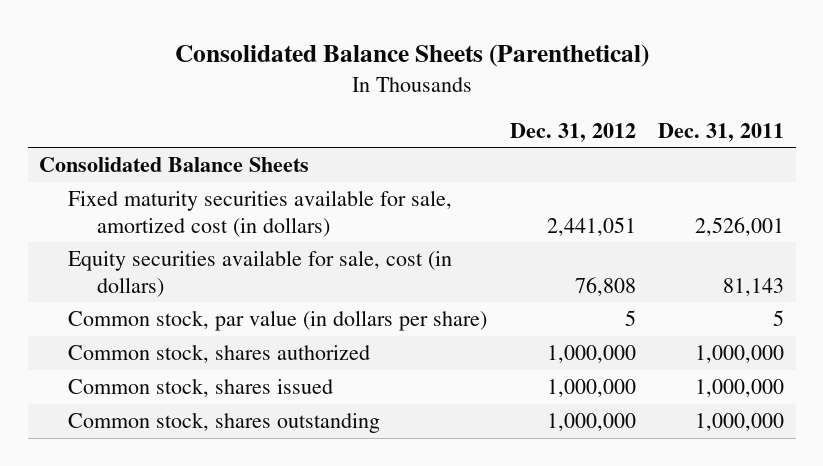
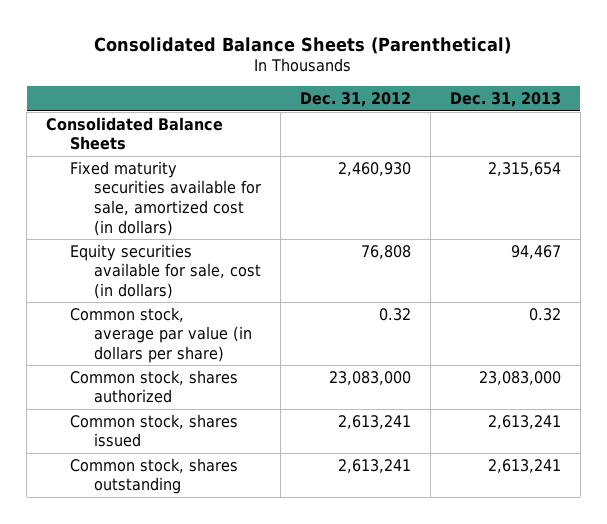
- | Dec. 31, 2012 | Dec. 31, 2011
+ | Dec. 31, 2012 | Dec. 31, 2013
- Fixed maturity securities available for sale, amortized cost (in dollars) | 2,441,051 | 2,526,001
+ Fixed maturity securities available for sale, amortized cost (in dollars) | 2,460,930 | 2,315,654
- Common stock, par value (in dollars per share) | 5 | 5
- Common stock, shares authorized | 1,000,000 | 1,000,000
- Common stock, shares issued | 1,000,000 | 1,000,000
- Common stock, shares outstanding | 1,000,000 | 1,000,000
+ Common stock, average par value (in dollars per share) | 0.32 | 0.32
+ Common stock, shares authorized | 23,083,000 | 23,083,000
+ Common stock, shares issued | 2,613,241 | 2,613,241
+ Common stock, shares outstanding | 2,613,241 | 2,613,241

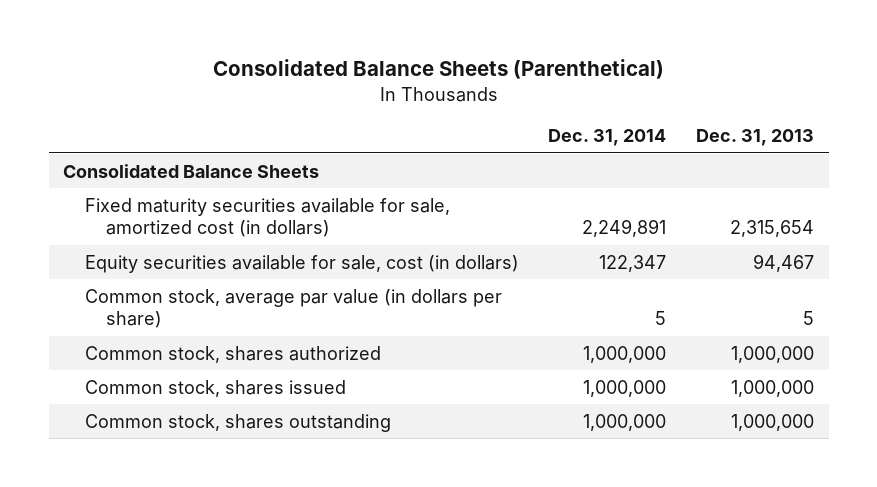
- | Dec. 31, 2012 | Dec. 31, 2013
+ | Dec. 31, 2014 | Dec. 31, 2013
- Common stock, average par value (in dollars per share) | 0.32 | 0.32
- Common stock, shares authorized | 23,083,000 | 23,083,000
- Common stock, shares issued | 2,613,241 | 2,613,241
- Common stock, shares outstanding | 2,613,241 | 2,613,241
+ Common stock, average par value (in dollars per share) | 5 | 5
+ Common stock, shares authorized | 1,000,000 | 1,000,000
+ Common stock, shares issued | 1,000,000 | 1,000,000
+ Common stock, shares outstanding | 1,000,000 | 1,000,000

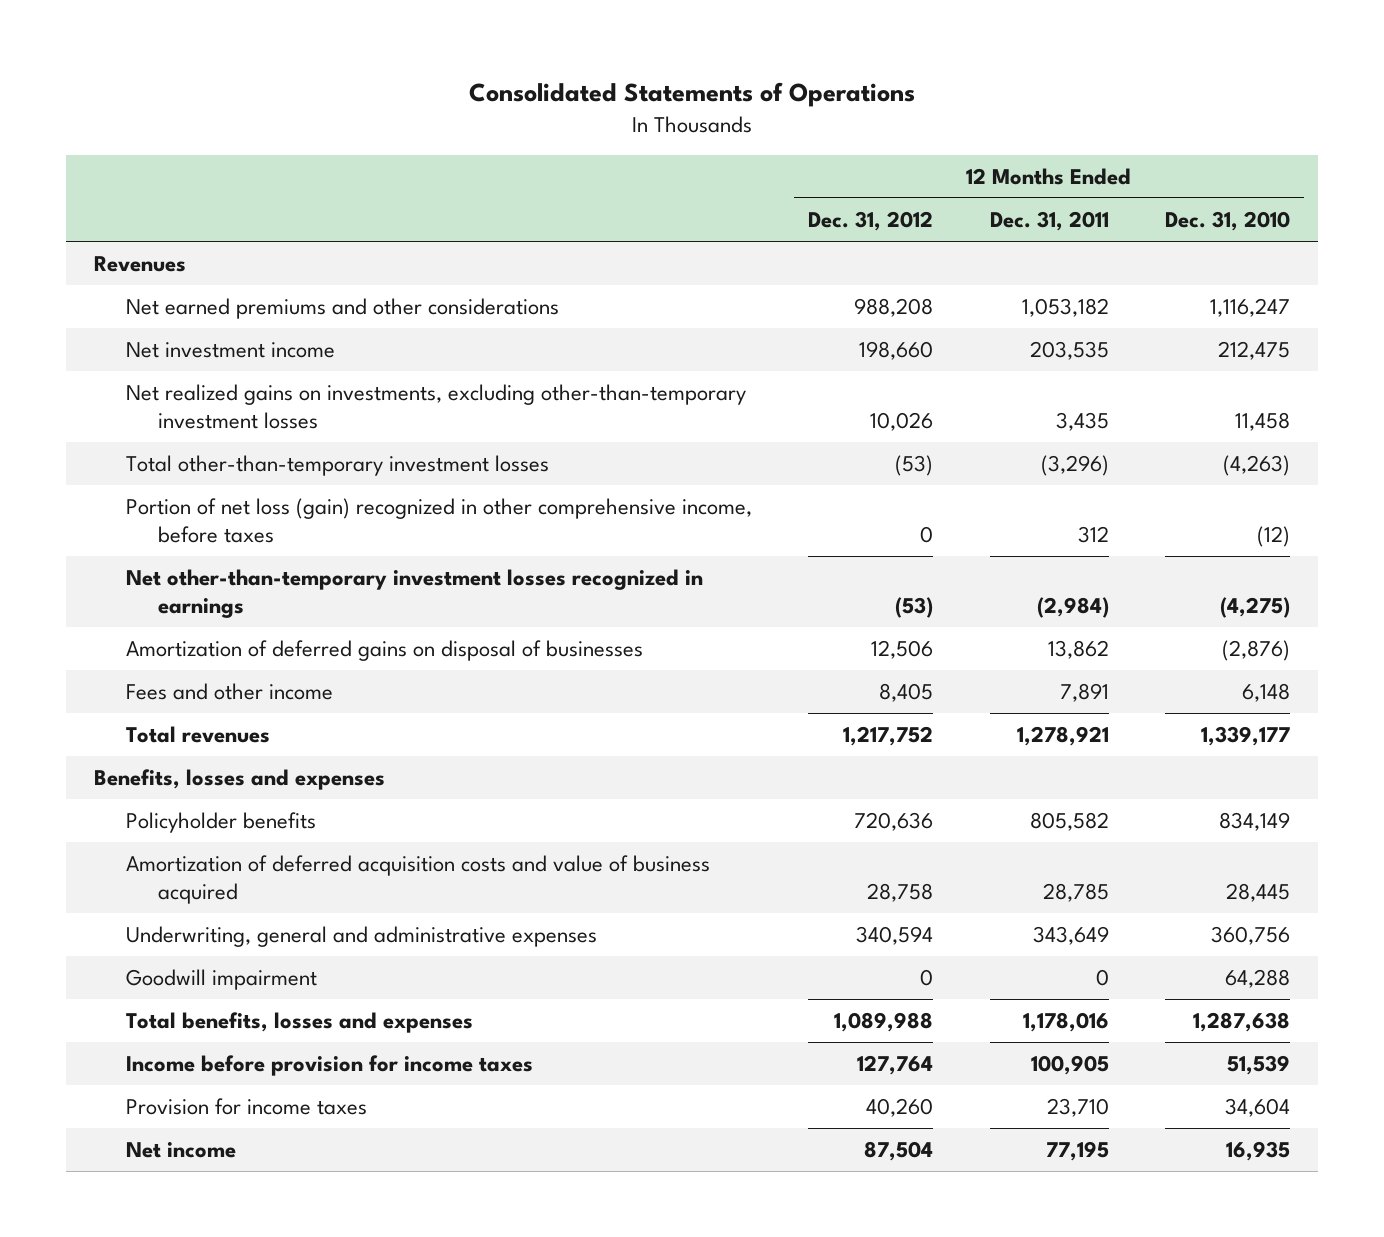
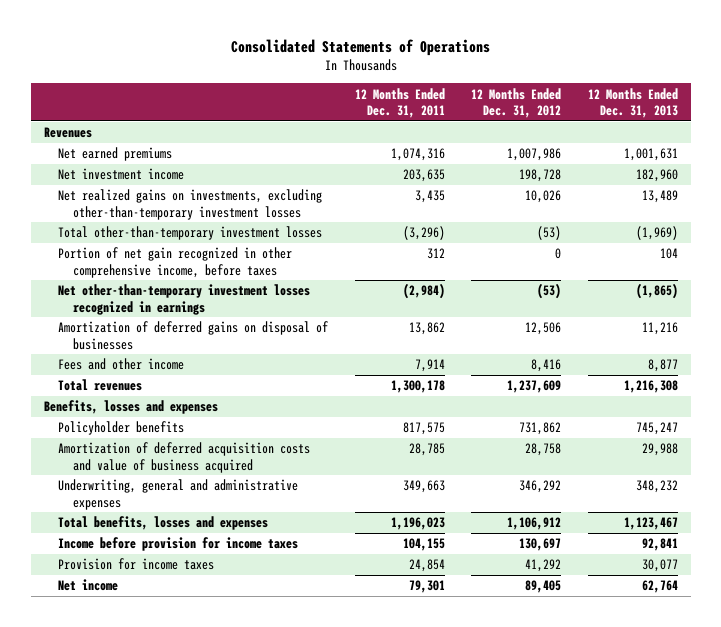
- | 12 Months Ended Dec. 31, 2012 | 12 Months Ended Dec. 31, 2011 | 12 Months Ended Dec. 31, 2010
+ | 12 Months Ended Dec. 31, 2011 | 12 Months Ended Dec. 31, 2012 | 12 Months Ended Dec. 31, 2013
- Net earned premiums and other considerations | 988,208 | 1,053,182 | 1,116,247
- Net investment income | 198,660 | 203,535 | 212,475
+ Net earned premiums | 1,074,316 | 1,007,986 | 1,001,631
+ Net investment income | 203,635 | 198,728 | 182,960
- Portion of net loss (gain) recognized in other comprehensive income, before taxes | 0 | 312 | (12)
+ Portion of net gain recognized in other comprehensive income, before taxes | 312 | 0 | 104
- Fees and other income | 8,405 | 7,891 | 6,148
- Total revenues | 1,217,752 | 1,278,921 | 1,339,177
+ Fees and other income | 7,914 | 8,416 | 8,877
+ Total revenues | 1,300,178 | 1,237,609 | 1,216,308
- Policyholder benefits | 720,636 | 805,582 | 834,149
+ Policyholder benefits | 817,575 | 731,862 | 745,247
- Underwriting, general and administrative expenses | 340,594 | 343,649 | 360,756
- Goodwill impairment | 0 | 0 | 64,288
- Total benefits, losses and expenses | 1,089,988 | 1,178,016 | 1,287,638
- Income before provision for income taxes | 127,764 | 100,905 | 51,539
- Provision for income taxes | 40,260 | 23,710 | 34,604
- Net income | 87,504 | 77,195 | 16,935
+ Underwriting, general and administrative expenses | 349,663 | 346,292 | 348,232
+ Total benefits, losses and expenses | 1,196,023 | 1,106,912 | 1,123,467
+ Income before provision for income taxes | 104,155 | 130,697 | 92,841
+ Provision for income taxes | 24,854 | 41,292 | 30,077
+ Net income | 79,301 | 89,405 | 62,764

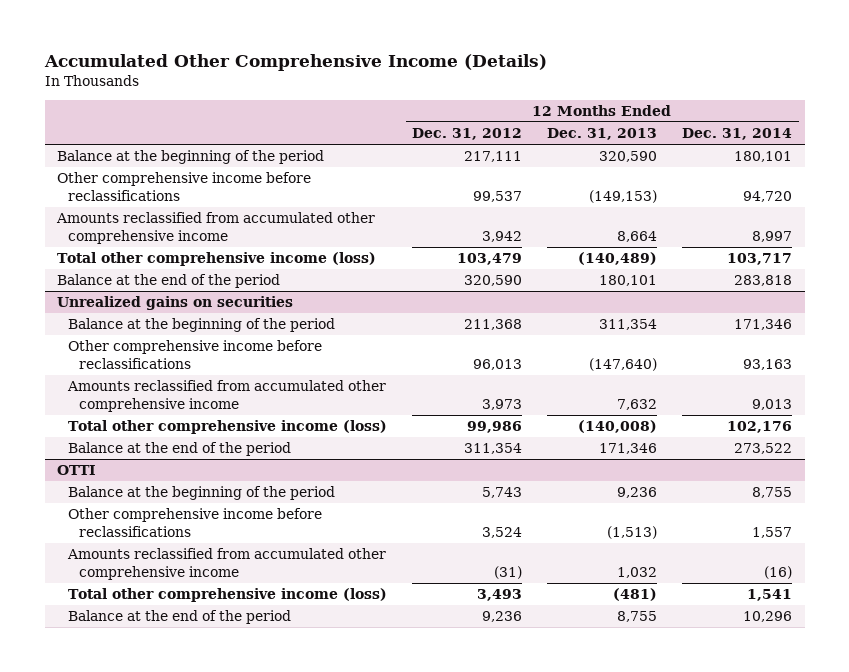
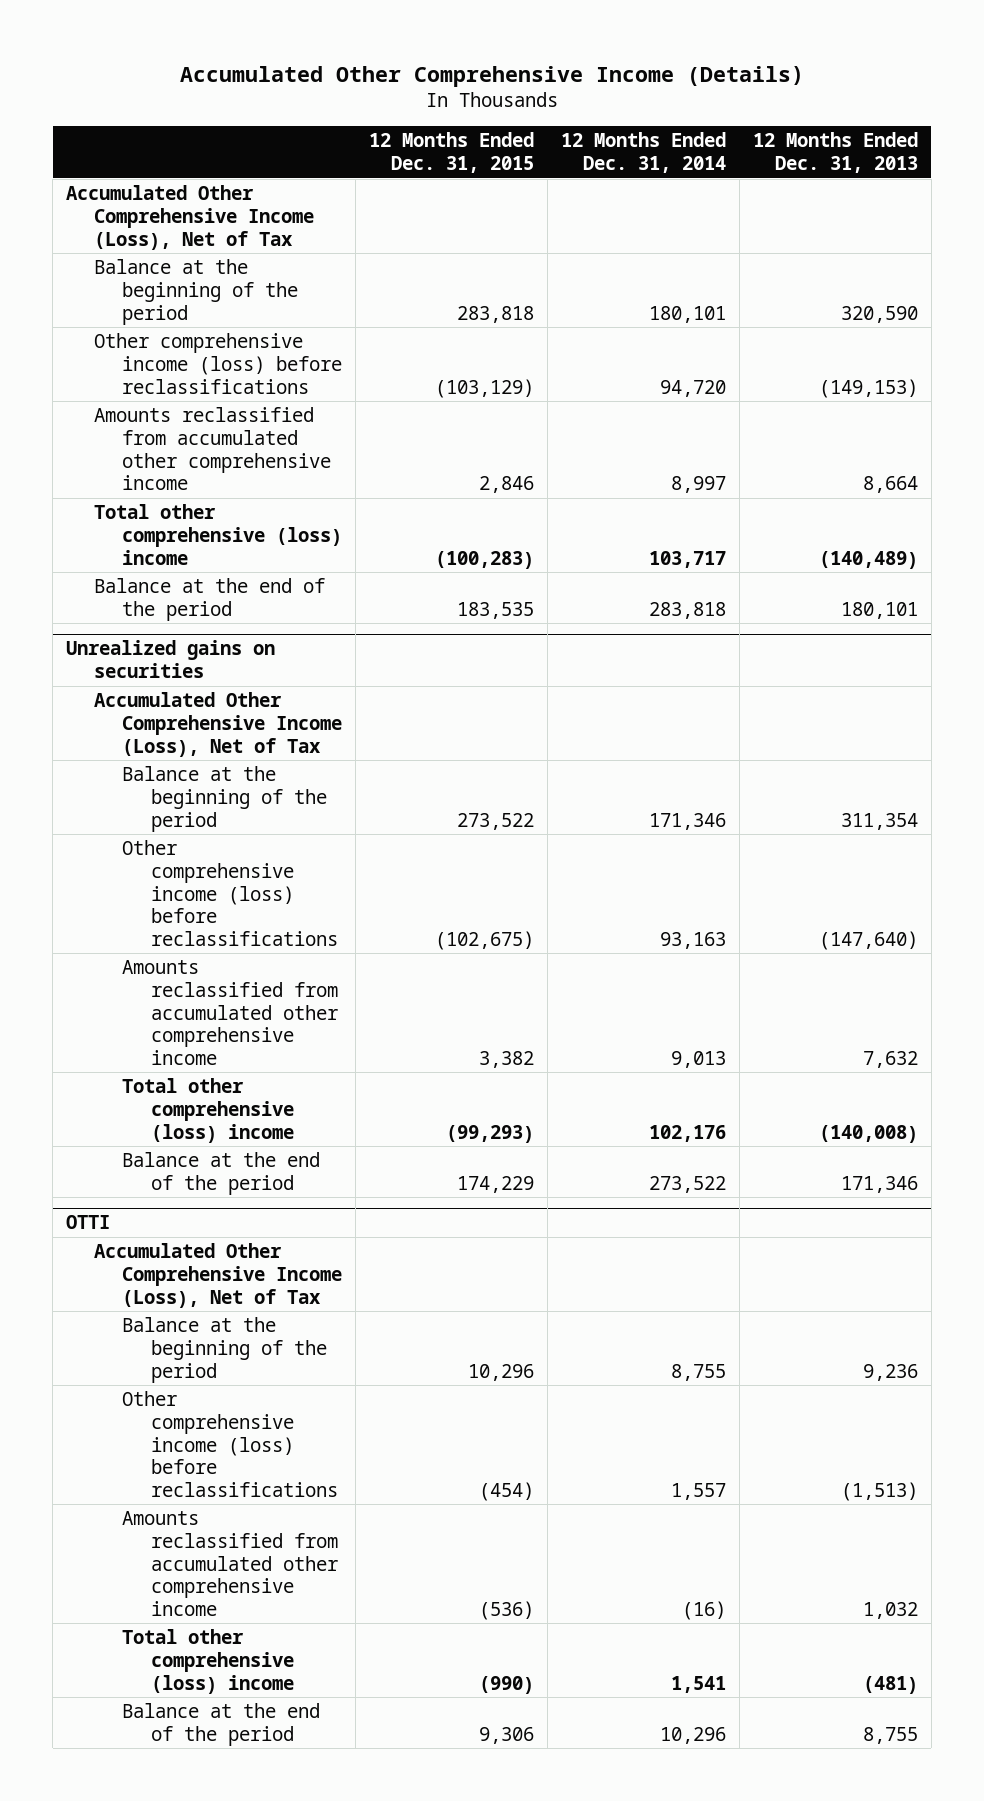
- | 12 Months Ended Dec. 31, 2012 | 12 Months Ended Dec. 31, 2013 | 12 Months Ended Dec. 31, 2014
+ | 12 Months Ended Dec. 31, 2015 | 12 Months Ended Dec. 31, 2014 | 12 Months Ended Dec. 31, 2013
+ Accumulated Other Comprehensive Income (Loss), Net of Tax
- Other comprehensive income before reclassifications | 99,537 | (149,153) | 94,720
+ Other comprehensive income (loss) before reclassifications | (103,129) | 94,720 | (149,153)
- Total other comprehensive income (loss) | 103,479 | (140,489) | 103,717
+ Total other comprehensive (loss) income | (100,283) | 103,717 | (140,489)
@ Unrealized gains on securities
+ Accumulated Other Comprehensive Income (Loss), Net of Tax
- Other comprehensive income before reclassifications | 96,013 | (147,640) | 93,163
+ Other comprehensive income (loss) before reclassifications | (102,675) | 93,163 | (147,640)
- Total other comprehensive income (loss) | 99,986 | (140,008) | 102,176
+ Total other comprehensive (loss) income | (99,293) | 102,176 | (140,008)
@ OTTI
+ Accumulated Other Comprehensive Income (Loss), Net of Tax
- Other comprehensive income before reclassifications | 3,524 | (1,513) | 1,557
+ Other comprehensive income (loss) before reclassifications | (454) | 1,557 | (1,513)
- Total other comprehensive income (loss) | 3,493 | (481) | 1,541
+ Total other comprehensive (loss) income | (990) | 1,541 | (481)

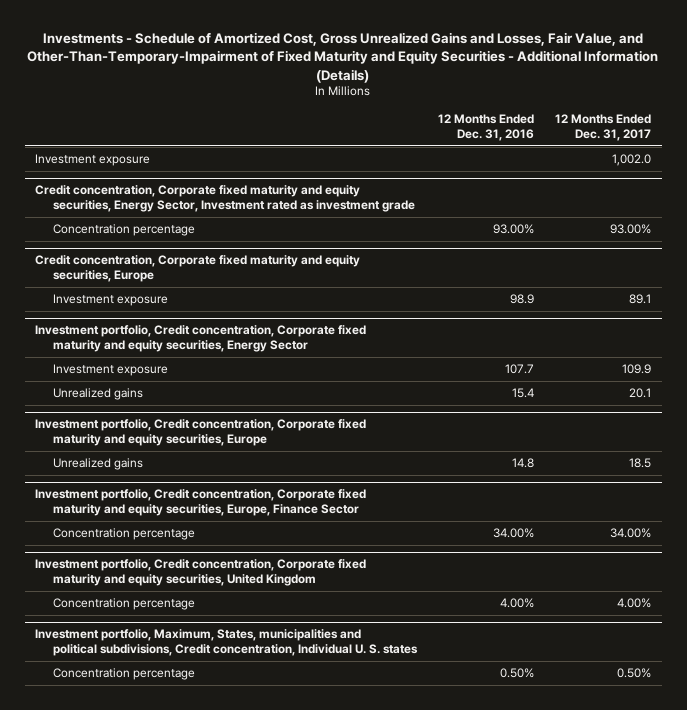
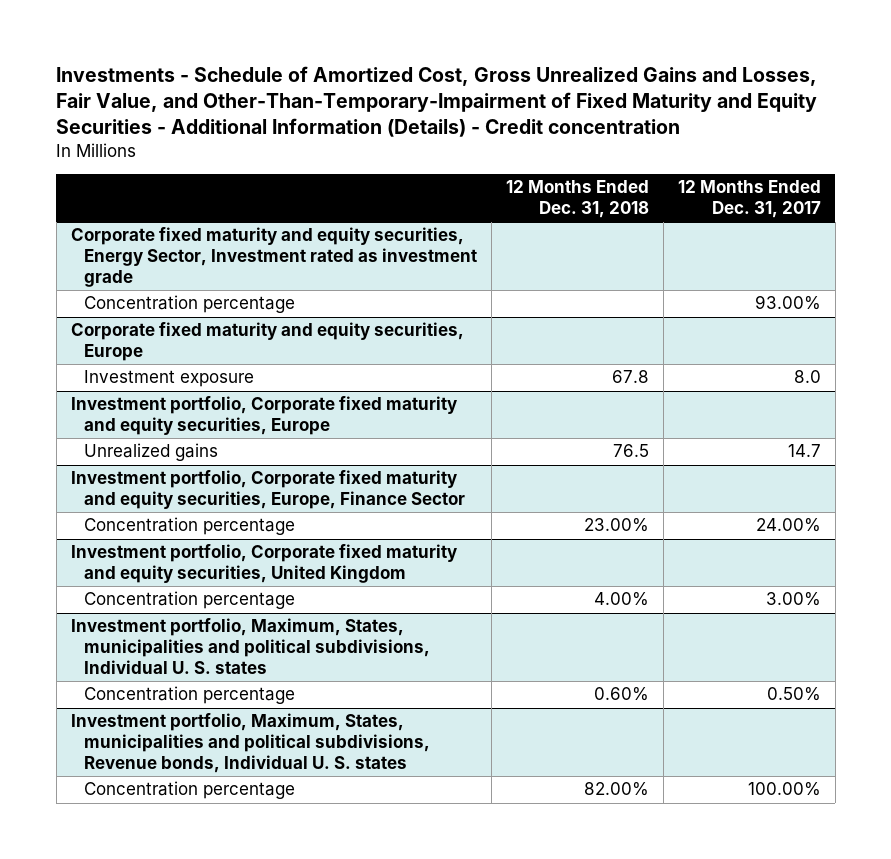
- Investments - Schedule of Amortized Cost, Gross Unrealized Gains and Losses, Fair Value, and Other-Than-Temporary-Impairment of Fixed Maturity and Equity Securities - Additional Information (Details)
+ Investments - Schedule of Amortized Cost, Gross Unrealized Gains and Losses, Fair Value, and Other-Than-Temporary-Impairment of Fixed Maturity and Equity Securities - Additional Information (Details) - Credit concentration
- | 12 Months Ended Dec. 31, 2016 | 12 Months Ended Dec. 31, 2017
+ | 12 Months Ended Dec. 31, 2018 | 12 Months Ended Dec. 31, 2017
- Investment exposure | | 1,002.0
- Credit concentration, Corporate fixed maturity and equity securities, Energy Sector, Investment rated as investment grade
+ Corporate fixed maturity and equity securities, Energy Sector, Investment rated as investment grade
- Credit concentration, Corporate fixed maturity and equity securities, Europe
- Investment exposure | 98.9 | 89.1
- Investment portfolio, Credit concentration, Corporate fixed maturity and equity securities, Energy Sector
- Investment exposure | 107.7 | 109.9
- Unrealized gains | 15.4 | 20.1
- Investment portfolio, Credit concentration, Corporate fixed maturity and equity securities, Europe
- Unrealized gains | 14.8 | 18.5
- Investment portfolio, Credit concentration, Corporate fixed maturity and equity securities, Europe, Finance Sector
- Concentration percentage | 34.00% | 34.00%
- Investment portfolio, Credit concentration, Corporate fixed maturity and equity securities, United Kingdom
- Concentration percentage | 4.00% | 4.00%
- Investment portfolio, Maximum, States, municipalities and political subdivisions, Credit concentration, Individual U. S. states
+ Corporate fixed maturity and equity securities, Europe
+ Investment exposure | 67.8 | 8.0
+ Investment portfolio, Corporate fixed maturity and equity securities, Europe
+ Unrealized gains | 76.5 | 14.7
+ Investment portfolio, Corporate fixed maturity and equity securities, Europe, Finance Sector
+ Concentration percentage | 23.00% | 24.00%
+ Investment portfolio, Corporate fixed maturity and equity securities, United Kingdom
+ Concentration percentage | 4.00% | 3.00%
+ Investment portfolio, Maximum, States, municipalities and political subdivisions, Individual U. S. states
+ Investment portfolio, Maximum, States, municipalities and political subdivisions, Revenue bonds, Individual U. S. states
+ Concentration percentage | 82.00% | 100.00%

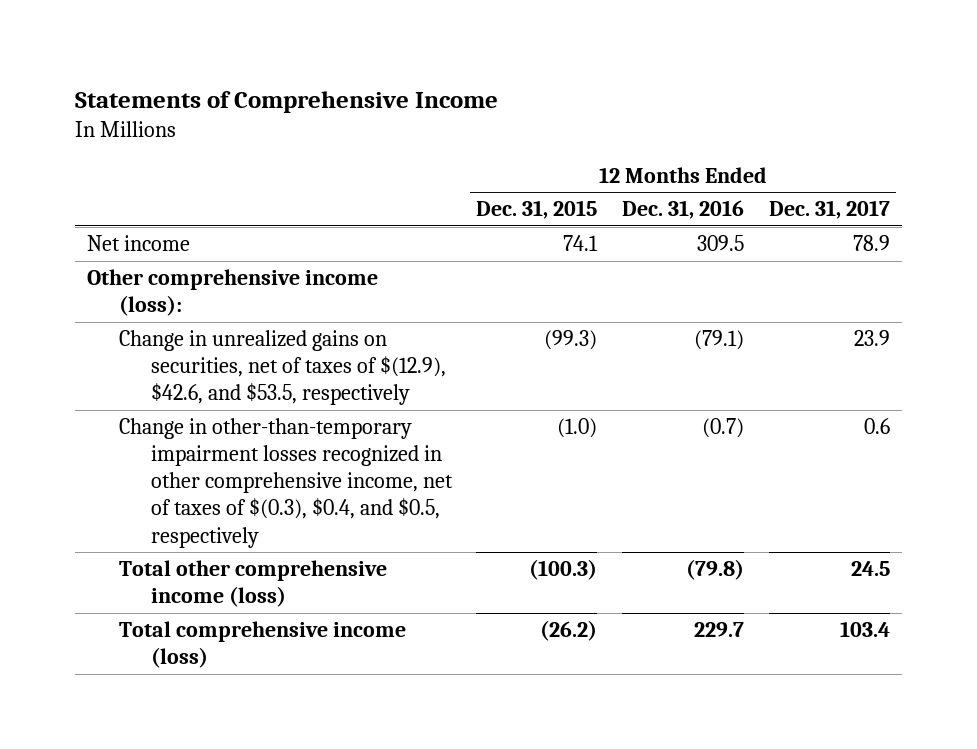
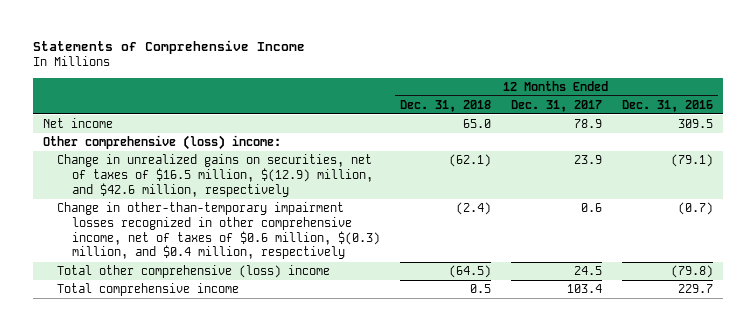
- | 12 Months Ended Dec. 31, 2015 | 12 Months Ended Dec. 31, 2016 | 12 Months Ended Dec. 31, 2017
+ | 12 Months Ended Dec. 31, 2018 | 12 Months Ended Dec. 31, 2017 | 12 Months Ended Dec. 31, 2016
- Other comprehensive income (loss):
- Change in unrealized gains on securities, net of taxes of $(12.9), $42.6, and $53.5, respectively | (99.3) | (79.1) | 23.9
- Change in other-than-temporary impairment losses recognized in other comprehensive income, net of taxes of $(0.3), $0.4, and $0.5, respectively | (1.0) | (0.7) | 0.6
- Total other comprehensive income (loss) | (100.3) | (79.8) | 24.5
- Total comprehensive income (loss) | (26.2) | 229.7 | 103.4
+ Other comprehensive (loss) income:
+ Change in unrealized gains on securities, net of taxes of $16.5 million, $(12.9) million, and $42.6 million, respectively | (62.1) | 23.9 | (79.1)
+ Change in other-than-temporary impairment losses recognized in other comprehensive income, net of taxes of $0.6 million, $(0.3) million, and $0.4 million, respectively | (2.4) | 0.6 | (0.7)
+ Total other comprehensive (loss) income | (64.5) | 24.5 | (79.8)
+ Total comprehensive income | 0.5 | 103.4 | 229.7

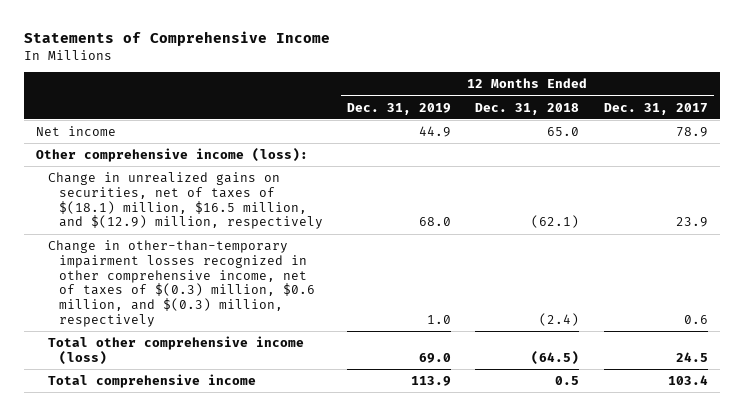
- | 12 Months Ended Dec. 31, 2018 | 12 Months Ended Dec. 31, 2017 | 12 Months Ended Dec. 31, 2016
+ | 12 Months Ended Dec. 31, 2019 | 12 Months Ended Dec. 31, 2018 | 12 Months Ended Dec. 31, 2017
- Other comprehensive (loss) income:
- Change in unrealized gains on securities, net of taxes of $16.5 million, $(12.9) million, and $42.6 million, respectively | (62.1) | 23.9 | (79.1)
- Change in other-than-temporary impairment losses recognized in other comprehensive income, net of taxes of $0.6 million, $(0.3) million, and $0.4 million, respectively | (2.4) | 0.6 | (0.7)
- Total other comprehensive (loss) income | (64.5) | 24.5 | (79.8)
+ Other comprehensive income (loss):
+ Change in unrealized gains on securities, net of taxes of $(18.1) million, $16.5 million, and $(12.9) million, respectively | 68.0 | (62.1) | 23.9
+ Change in other-than-temporary impairment losses recognized in other comprehensive income, net of taxes of $(0.3) million, $0.6 million, and $(0.3) million, respectively | 1.0 | (2.4) | 0.6
+ Total other comprehensive income (loss) | 69.0 | (64.5) | 24.5

